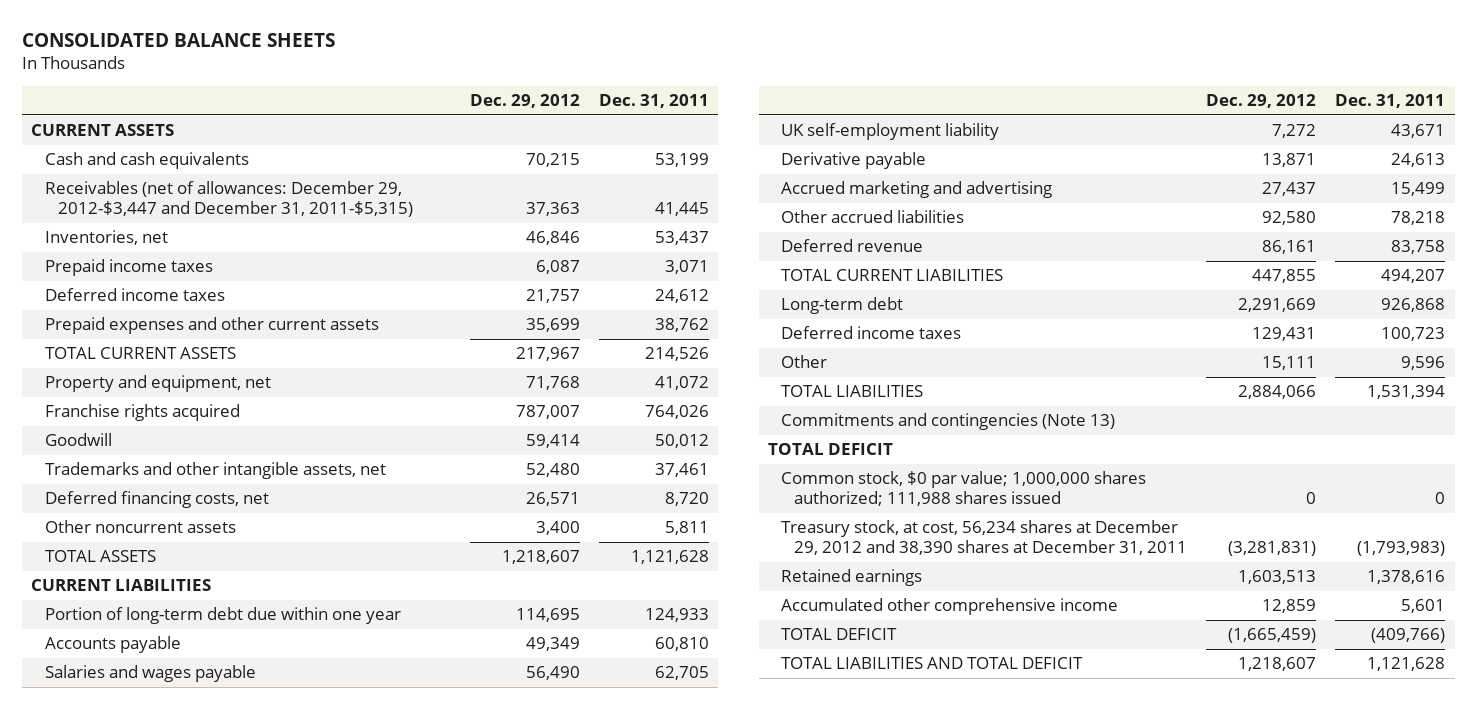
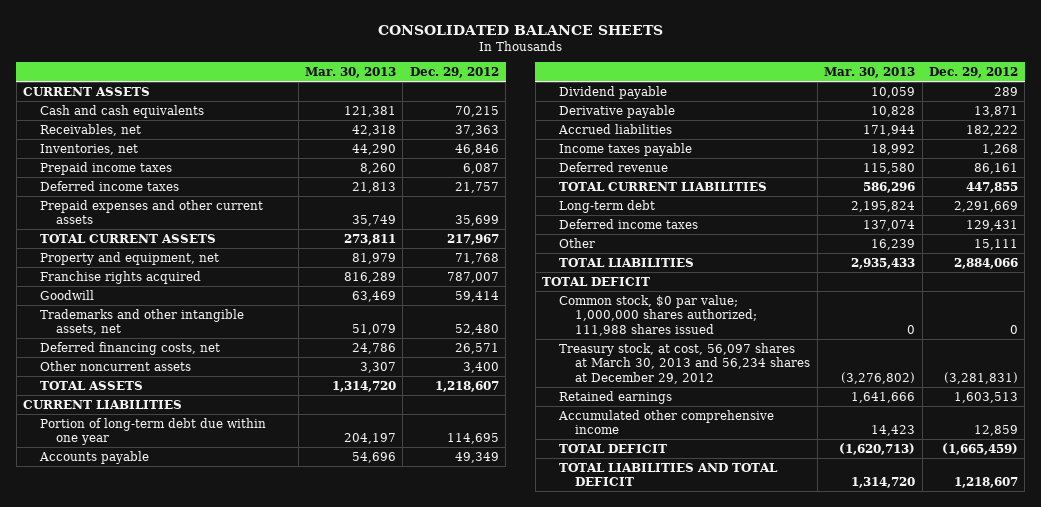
- | Dec. 29, 2012 | Dec. 31, 2011
+ | Mar. 30, 2013 | Dec. 29, 2012
- Receivables (net of allowances: December 29, 2012-$3,447 and December 31, 2011-$5,315) | 37,363 | 41,445
+ Receivables, net | 42,318 | 37,363
- Salaries and wages payable | 56,490 | 62,705
- UK self-employment liability | 7,272 | 43,671
+ Dividend payable | 10,059 | 289
- Accrued marketing and advertising | 27,437 | 15,499
- Other accrued liabilities | 92,580 | 78,218
+ Accrued liabilities | 171,944 | 182,222
+ Income taxes payable | 18,992 | 1,268
- Commitments and contingencies (Note 13)
- Treasury stock, at cost, 56,234 shares at December 29, 2012 and 38,390 shares at December 31, 2011 | (3,281,831) | (1,793,983)
+ Treasury stock, at cost, 56,097 shares at March 30, 2013 and 56,234 shares at December 29, 2012 | (3,276,802) | (3,281,831)

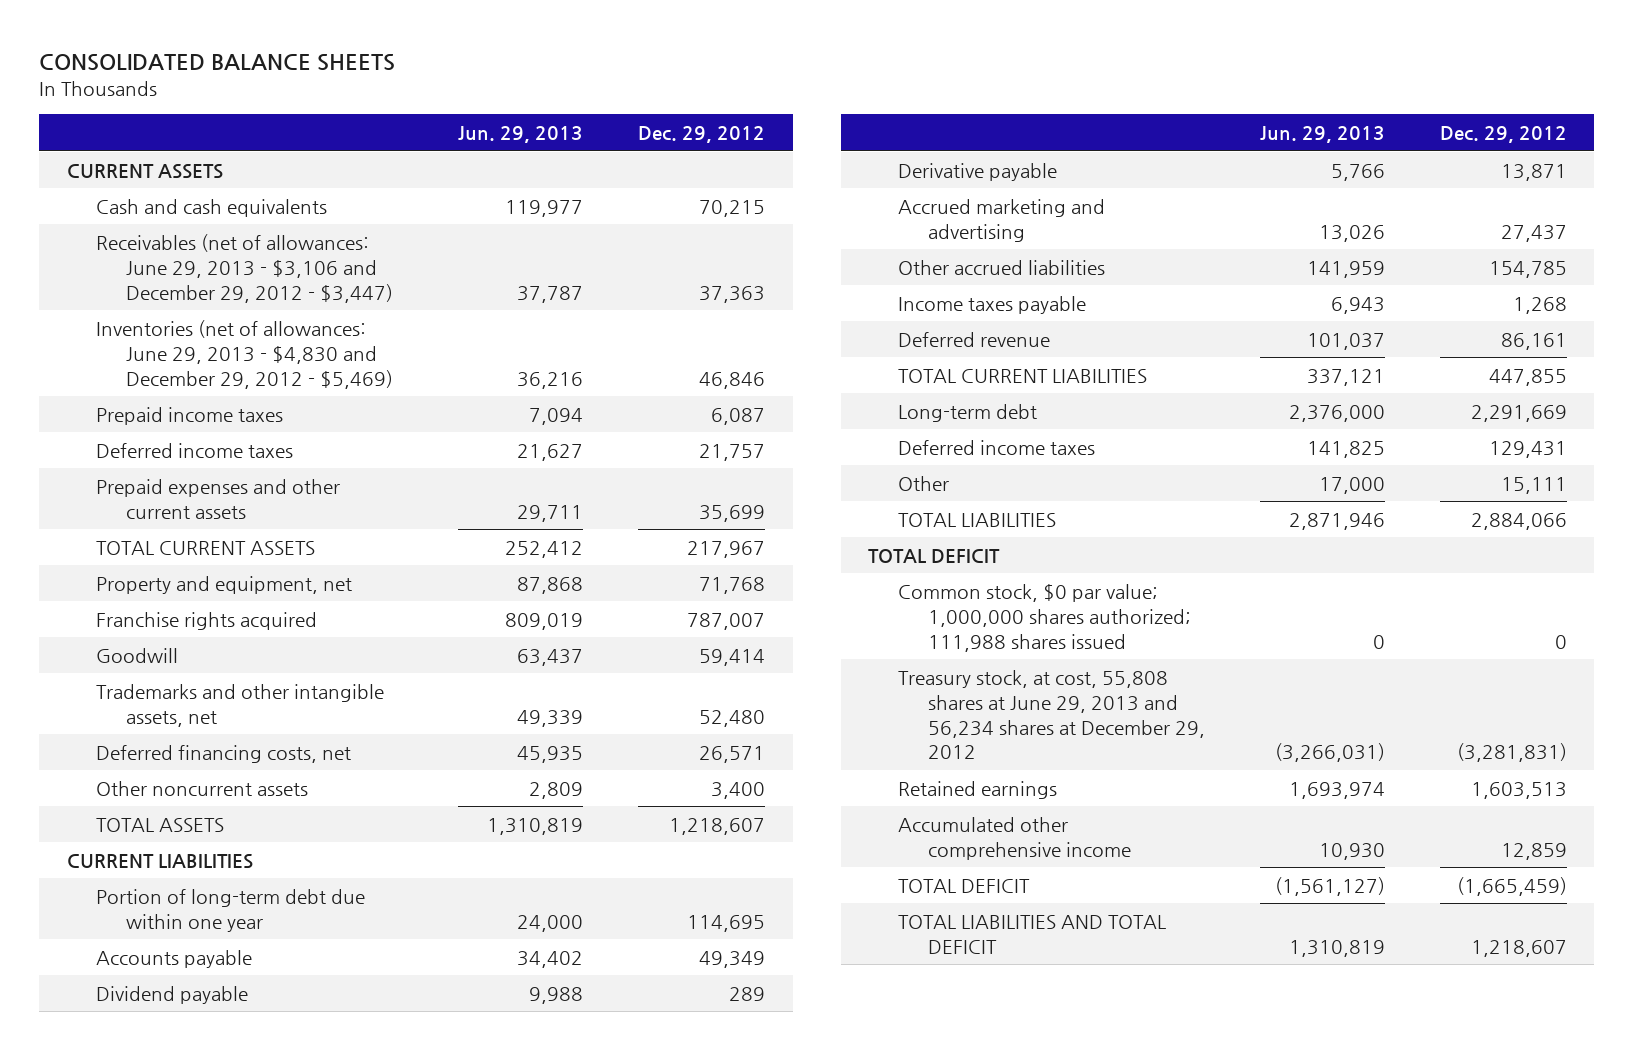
- | Mar. 30, 2013 | Dec. 29, 2012
+ | Jun. 29, 2013 | Dec. 29, 2012
- Receivables, net | 42,318 | 37,363
- Inventories, net | 44,290 | 46,846
+ Receivables (net of allowances: June 29, 2013 - $3,106 and December 29, 2012 - $3,447) | 37,787 | 37,363
+ Inventories (net of allowances: June 29, 2013 - $4,830 and December 29, 2012 - $5,469) | 36,216 | 46,846
- Accrued liabilities | 171,944 | 182,222
+ Accrued marketing and advertising | 13,026 | 27,437
+ Other accrued liabilities | 141,959 | 154,785
- Treasury stock, at cost, 56,097 shares at March 30, 2013 and 56,234 shares at December 29, 2012 | (3,276,802) | (3,281,831)
+ Treasury stock, at cost, 55,808 shares at June 29, 2013 and 56,234 shares at December 29, 2012 | (3,266,031) | (3,281,831)

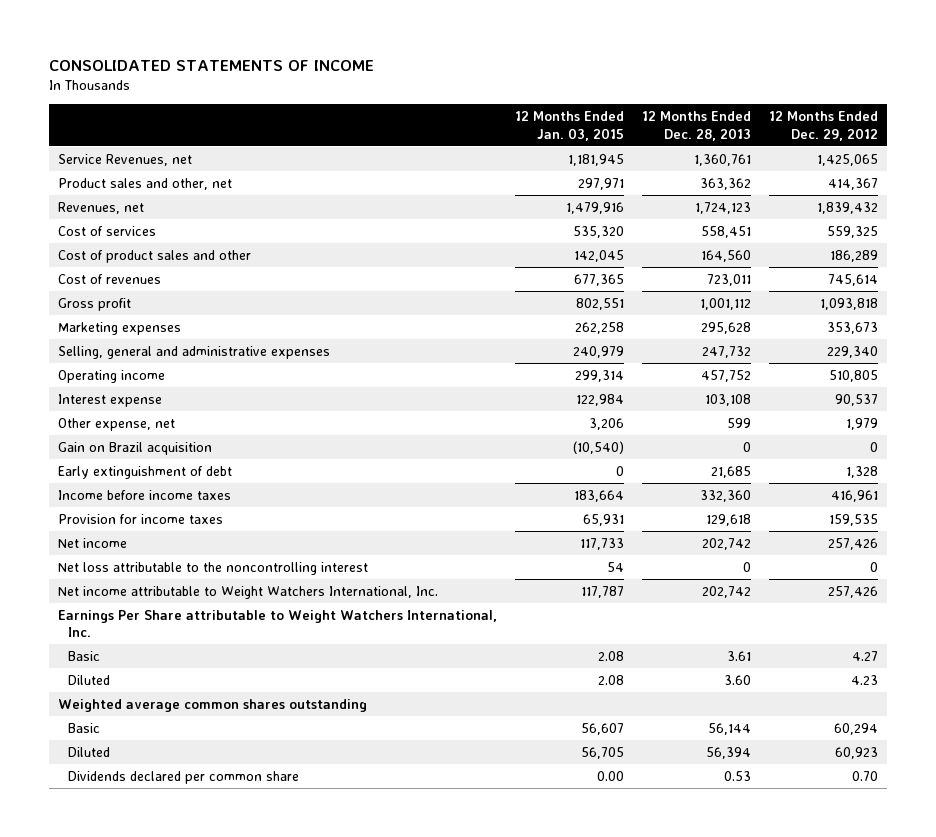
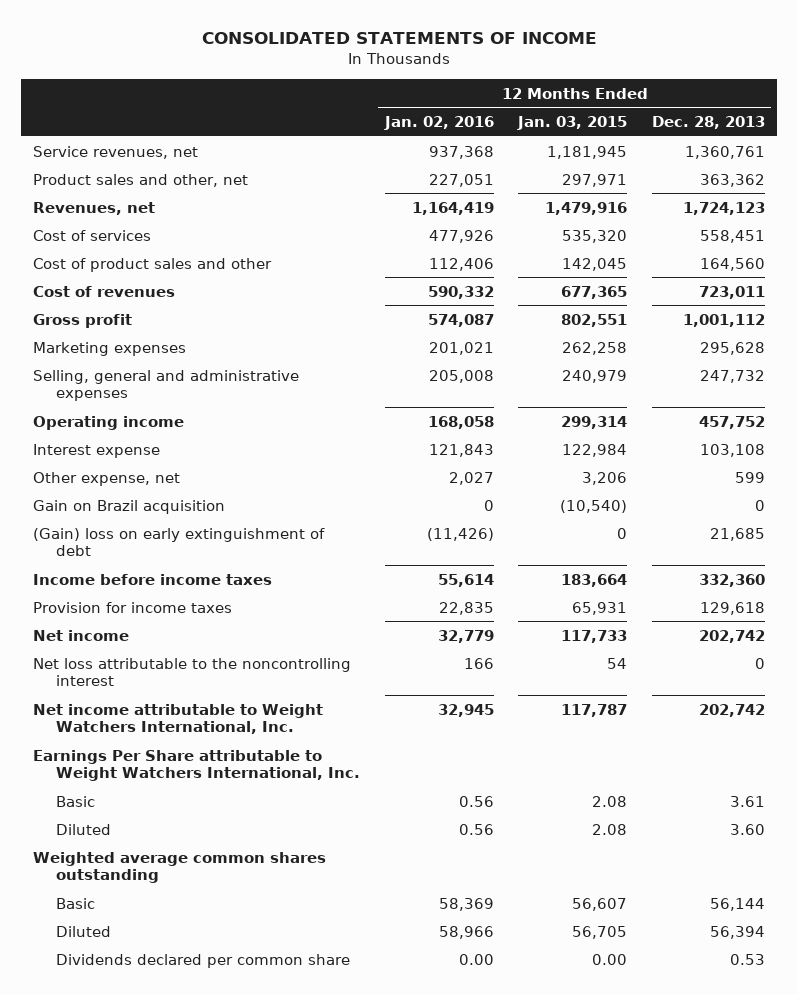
- | 12 Months Ended Jan. 03, 2015 | 12 Months Ended Dec. 28, 2013 | 12 Months Ended Dec. 29, 2012
+ | 12 Months Ended Jan. 02, 2016 | 12 Months Ended Jan. 03, 2015 | 12 Months Ended Dec. 28, 2013
- Service Revenues, net | 1,181,945 | 1,360,761 | 1,425,065
+ Service revenues, net | 937,368 | 1,181,945 | 1,360,761
- Early extinguishment of debt | 0 | 21,685 | 1,328
+ (Gain) loss on early extinguishment of debt | (11,426) | 0 | 21,685

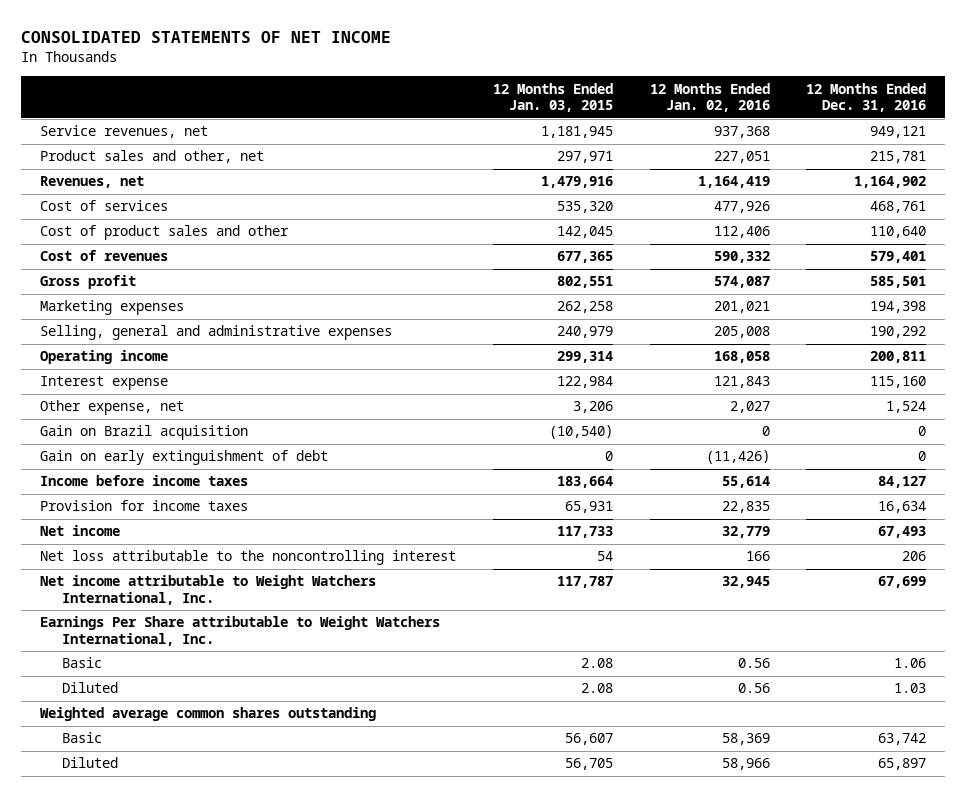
- CONSOLIDATED STATEMENTS OF INCOME
+ CONSOLIDATED STATEMENTS OF NET INCOME
- | 12 Months Ended Jan. 02, 2016 | 12 Months Ended Jan. 03, 2015 | 12 Months Ended Dec. 28, 2013
+ | 12 Months Ended Jan. 03, 2015 | 12 Months Ended Jan. 02, 2016 | 12 Months Ended Dec. 31, 2016
- (Gain) loss on early extinguishment of debt | (11,426) | 0 | 21,685
+ Gain on early extinguishment of debt | 0 | (11,426) | 0
- Dividends declared per common share | 0.00 | 0.00 | 0.53

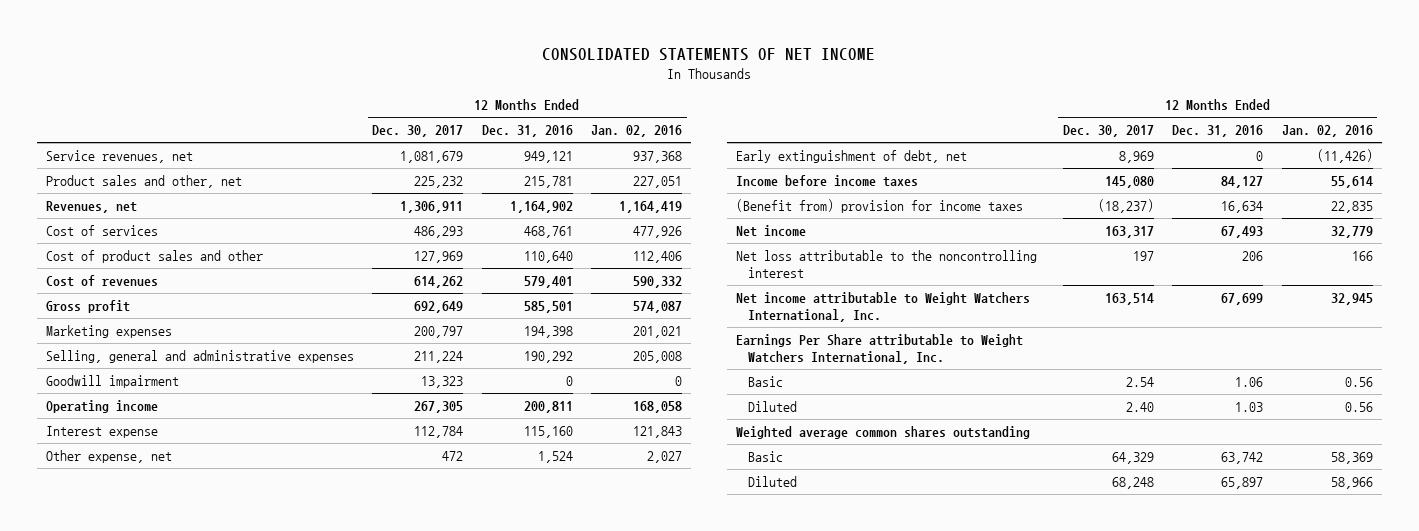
- | 12 Months Ended Jan. 03, 2015 | 12 Months Ended Jan. 02, 2016 | 12 Months Ended Dec. 31, 2016
+ | 12 Months Ended Dec. 30, 2017 | 12 Months Ended Dec. 31, 2016 | 12 Months Ended Jan. 02, 2016
+ Goodwill impairment | 13,323 | 0 | 0
- Gain on Brazil acquisition | (10,540) | 0 | 0
- Gain on early extinguishment of debt | 0 | (11,426) | 0
+ Early extinguishment of debt, net | 8,969 | 0 | (11,426)
- Provision for income taxes | 65,931 | 22,835 | 16,634
+ (Benefit from) provision for income taxes | (18,237) | 16,634 | 22,835

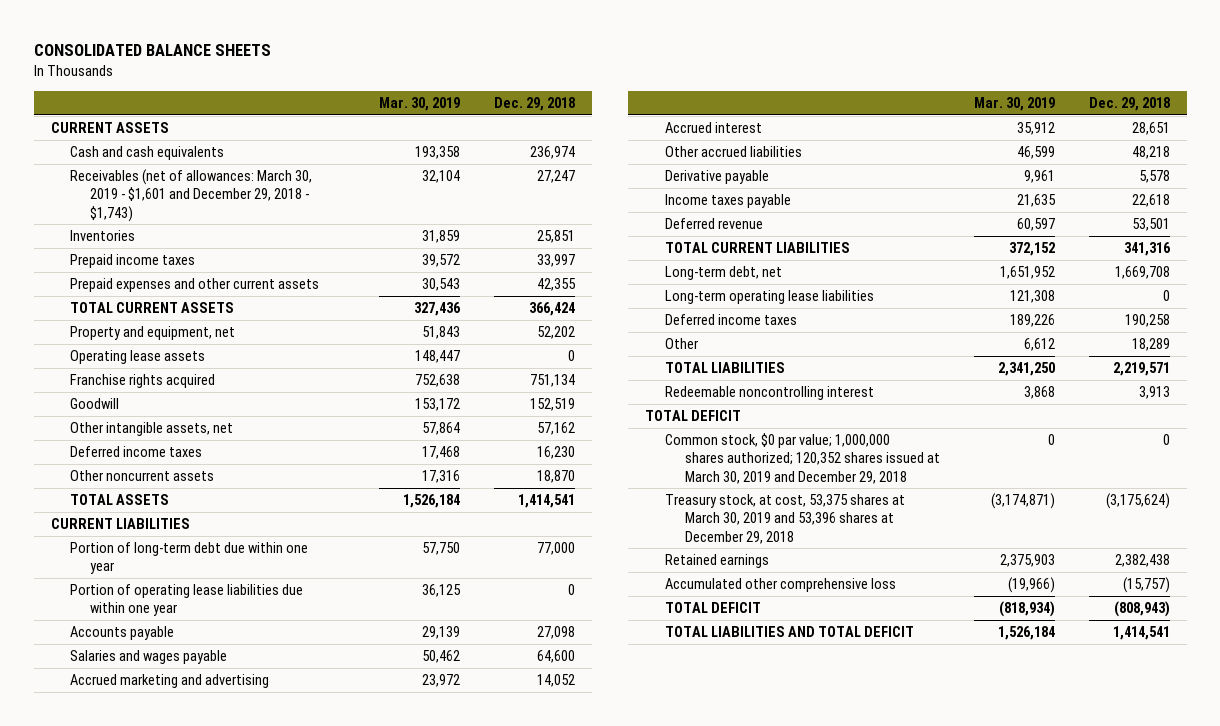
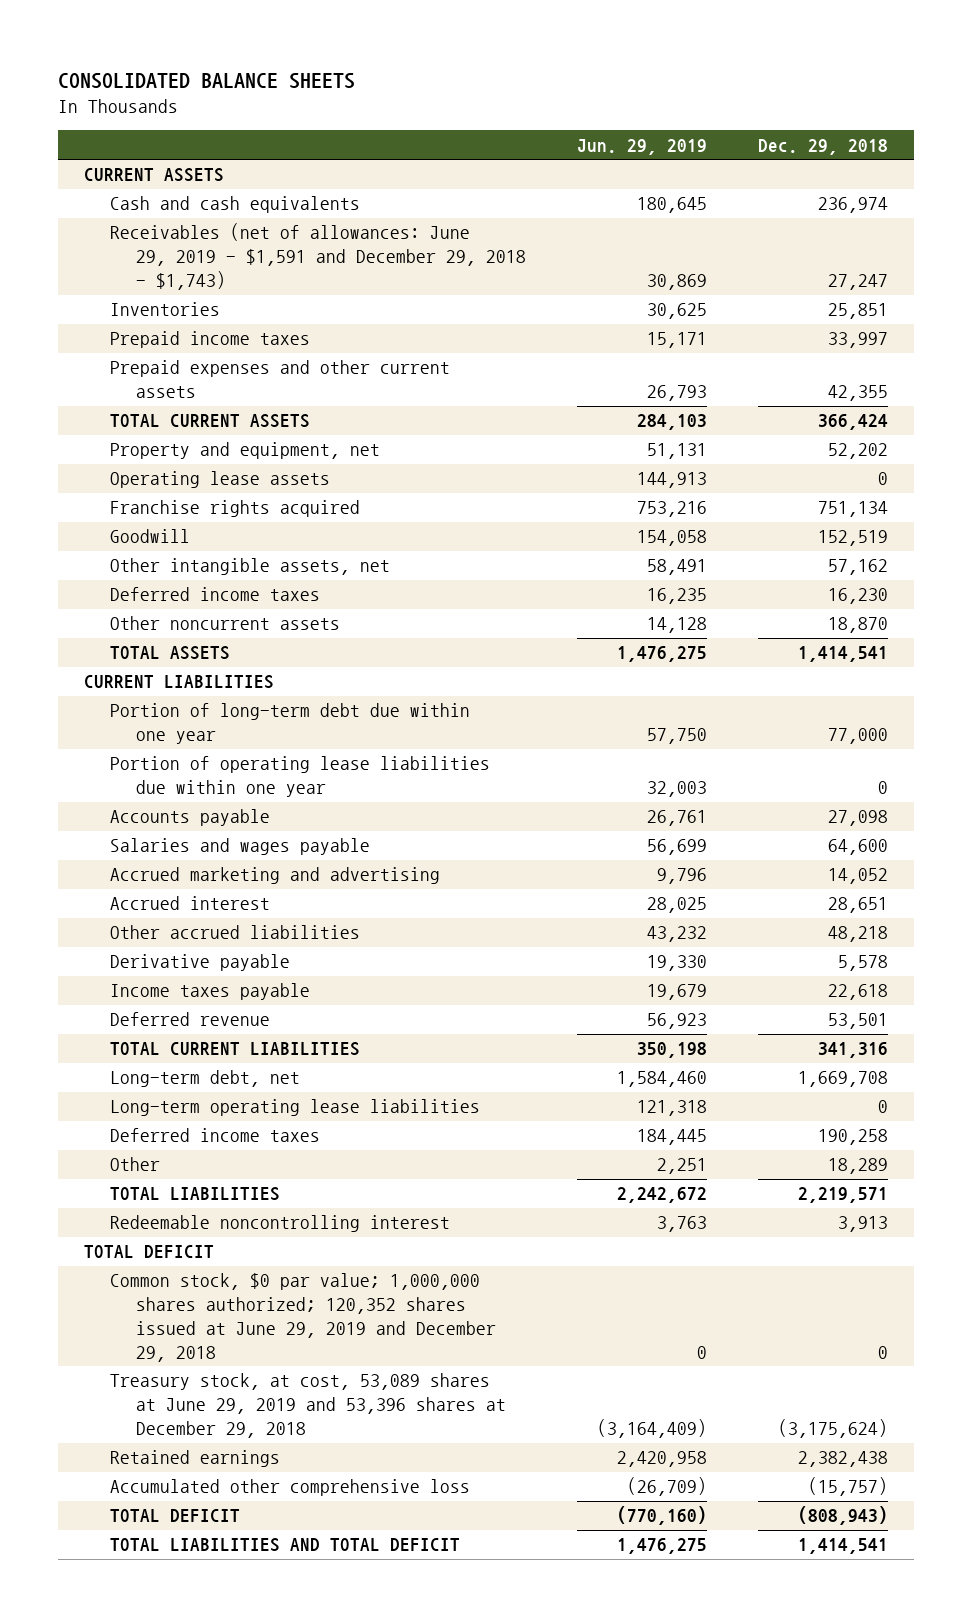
- | Mar. 30, 2019 | Dec. 29, 2018
+ | Jun. 29, 2019 | Dec. 29, 2018
- Receivables (net of allowances: March 30, 2019 - $1,601 and December 29, 2018 - $1,743) | 32,104 | 27,247
+ Receivables (net of allowances: June 29, 2019 - $1,591 and December 29, 2018 - $1,743) | 30,869 | 27,247
- Common stock, $0 par value; 1,000,000 shares authorized; 120,352 shares issued at March 30, 2019 and December 29, 2018 | 0 | 0
- Treasury stock, at cost, 53,375 shares at March 30, 2019 and 53,396 shares at December 29, 2018 | (3,174,871) | (3,175,624)
+ Common stock, $0 par value; 1,000,000 shares authorized; 120,352 shares issued at June 29, 2019 and December 29, 2018 | 0 | 0
+ Treasury stock, at cost, 53,089 shares at June 29, 2019 and 53,396 shares at December 29, 2018 | (3,164,409) | (3,175,624)

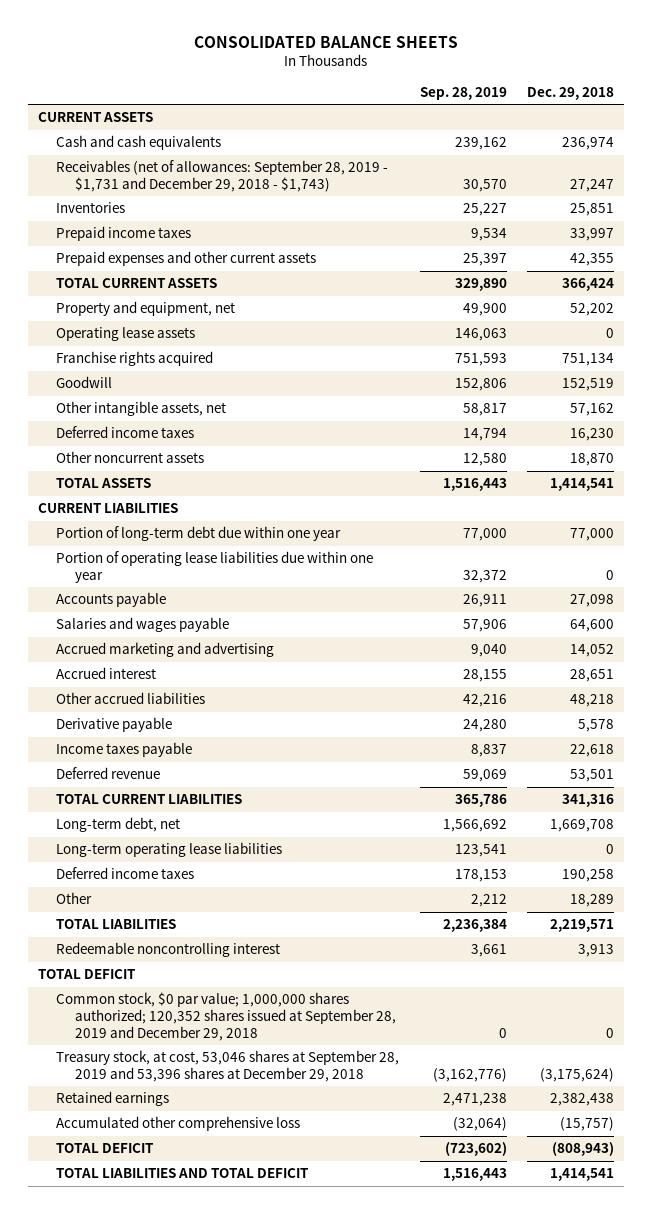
- | Jun. 29, 2019 | Dec. 29, 2018
+ | Sep. 28, 2019 | Dec. 29, 2018
- Receivables (net of allowances: June 29, 2019 - $1,591 and December 29, 2018 - $1,743) | 30,869 | 27,247
+ Receivables (net of allowances: September 28, 2019 - $1,731 and December 29, 2018 - $1,743) | 30,570 | 27,247
- Common stock, $0 par value; 1,000,000 shares authorized; 120,352 shares issued at June 29, 2019 and December 29, 2018 | 0 | 0
- Treasury stock, at cost, 53,089 shares at June 29, 2019 and 53,396 shares at December 29, 2018 | (3,164,409) | (3,175,624)
+ Common stock, $0 par value; 1,000,000 shares authorized; 120,352 shares issued at September 28, 2019 and December 29, 2018 | 0 | 0
+ Treasury stock, at cost, 53,046 shares at September 28, 2019 and 53,396 shares at December 29, 2018 | (3,162,776) | (3,175,624)

